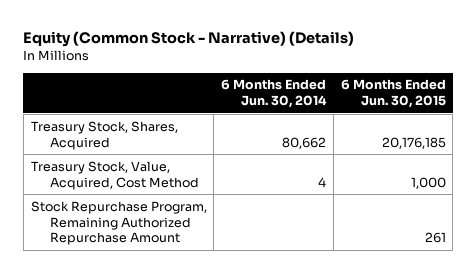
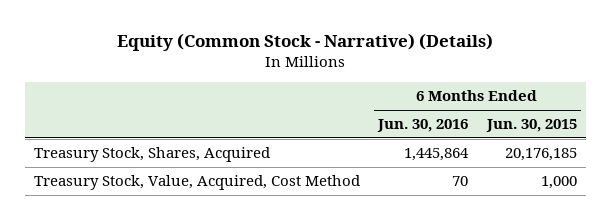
- | 6 Months Ended Jun. 30, 2014 | 6 Months Ended Jun. 30, 2015
+ | 6 Months Ended Jun. 30, 2016 | 6 Months Ended Jun. 30, 2015
- Stock Repurchase Program, Remaining Authorized Repurchase Amount | | 261

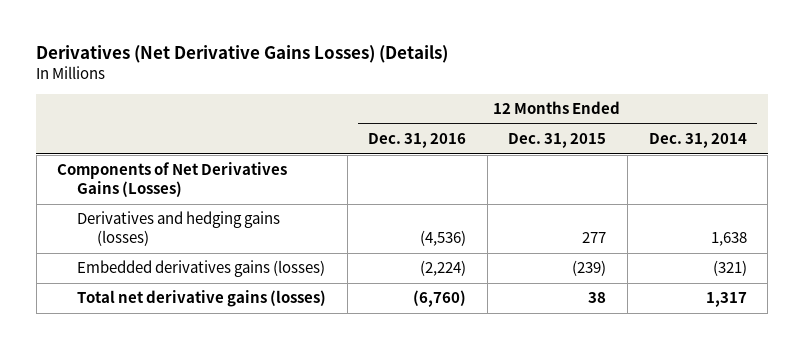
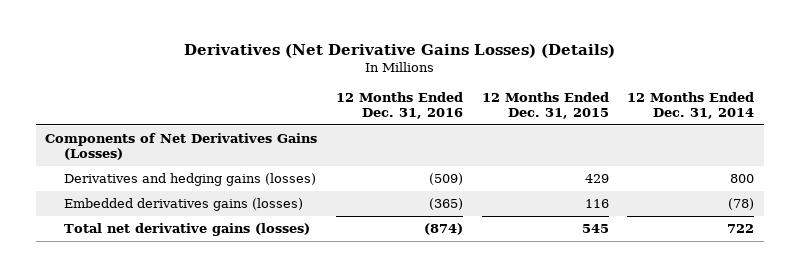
- Derivatives and hedging gains (losses) | (4,536) | 277 | 1,638
- Embedded derivatives gains (losses) | (2,224) | (239) | (321)
- Total net derivative gains (losses) | (6,760) | 38 | 1,317
+ Derivatives and hedging gains (losses) | (509) | 429 | 800
+ Embedded derivatives gains (losses) | (365) | 116 | (78)
+ Total net derivative gains (losses) | (874) | 545 | 722

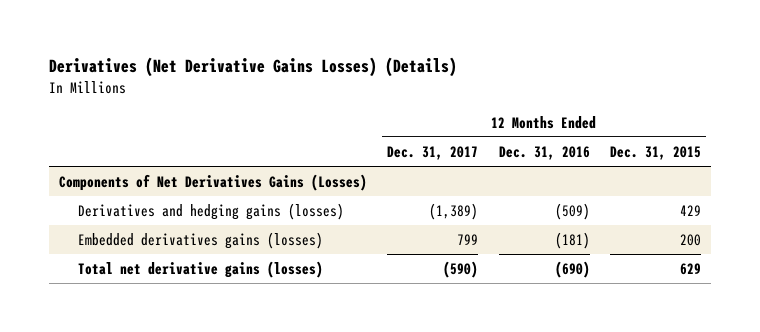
- | 12 Months Ended Dec. 31, 2016 | 12 Months Ended Dec. 31, 2015 | 12 Months Ended Dec. 31, 2014
+ | 12 Months Ended Dec. 31, 2017 | 12 Months Ended Dec. 31, 2016 | 12 Months Ended Dec. 31, 2015
- Embedded derivatives gains (losses) | (365) | 116 | (78)
- Total net derivative gains (losses) | (874) | 545 | 722
+ Embedded derivatives gains (losses) | 799 | (181) | 200
+ Total net derivative gains (losses) | (590) | (690) | 629

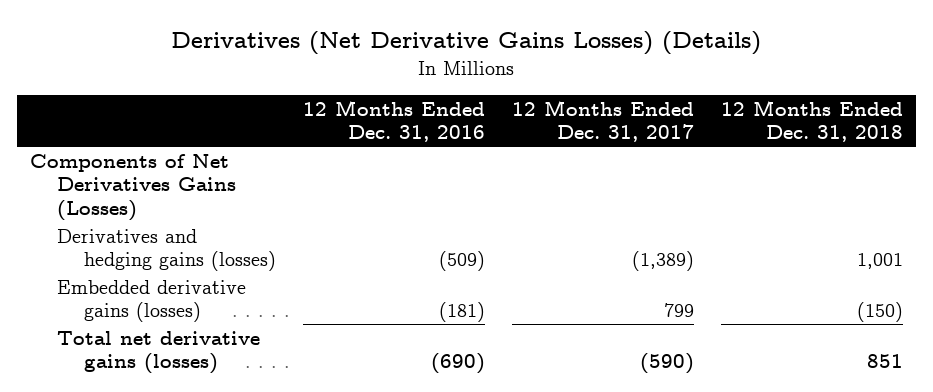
- | 12 Months Ended Dec. 31, 2017 | 12 Months Ended Dec. 31, 2016 | 12 Months Ended Dec. 31, 2015
+ | 12 Months Ended Dec. 31, 2016 | 12 Months Ended Dec. 31, 2017 | 12 Months Ended Dec. 31, 2018
- Embedded derivatives gains (losses) | 799 | (181) | 200
+ Embedded derivative gains (losses) | (181) | 799 | (150)

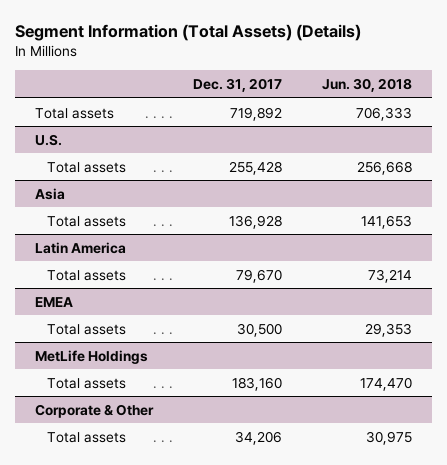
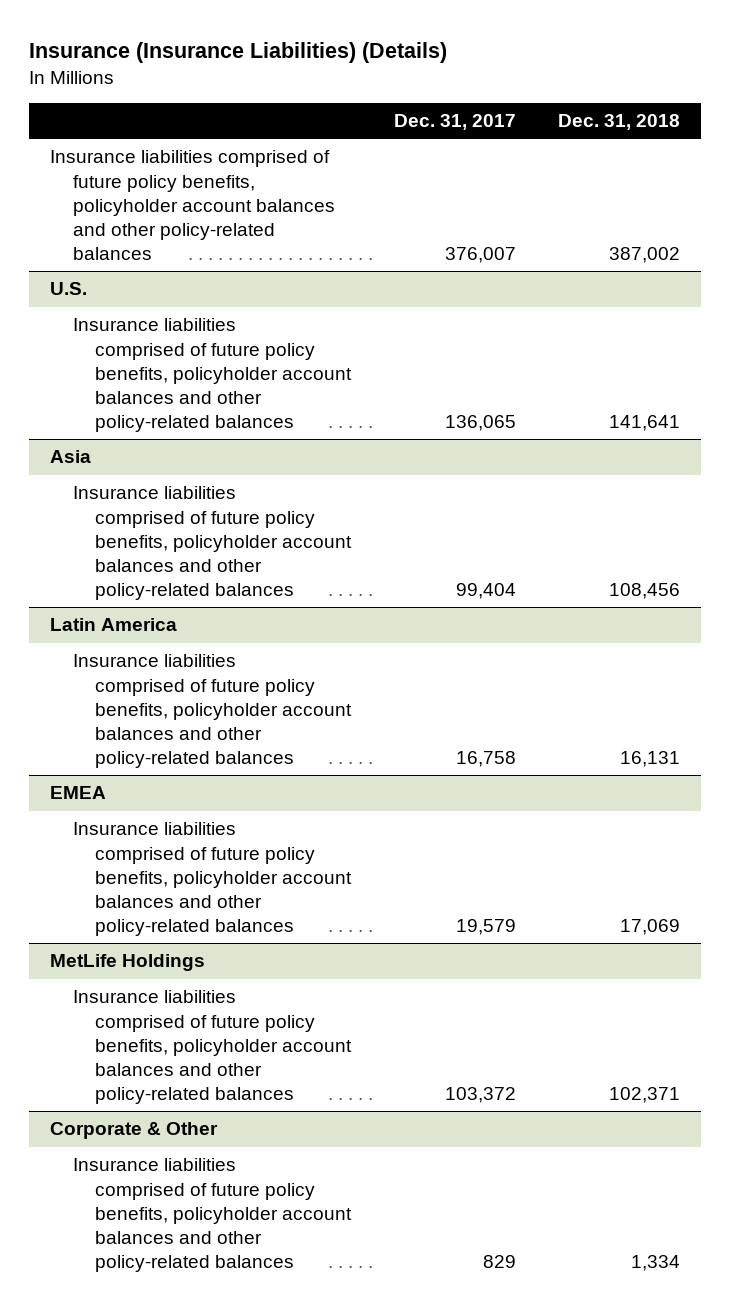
- Segment Information (Total Assets) (Details)
+ Insurance (Insurance Liabilities) (Details)
- | Dec. 31, 2017 | Jun. 30, 2018
+ | Dec. 31, 2017 | Dec. 31, 2018
- Total assets | 719,892 | 706,333
+ Insurance liabilities comprised of future policy benefits, policyholder account balances and other policy-related balances | 376,007 | 387,002
@ U.S.
- Total assets | 255,428 | 256,668
+ Insurance liabilities comprised of future policy benefits, policyholder account balances and other policy-related balances | 136,065 | 141,641
@ Asia
- Total assets | 136,928 | 141,653
+ Insurance liabilities comprised of future policy benefits, policyholder account balances and other policy-related balances | 99,404 | 108,456
@ Latin America
- Total assets | 79,670 | 73,214
+ Insurance liabilities comprised of future policy benefits, policyholder account balances and other policy-related balances | 16,758 | 16,131
@ EMEA
- Total assets | 30,500 | 29,353
+ Insurance liabilities comprised of future policy benefits, policyholder account balances and other policy-related balances | 19,579 | 17,069
@ MetLife Holdings
- Total assets | 183,160 | 174,470
+ Insurance liabilities comprised of future policy benefits, policyholder account balances and other policy-related balances | 103,372 | 102,371
@ Corporate & Other
- Total assets | 34,206 | 30,975
+ Insurance liabilities comprised of future policy benefits, policyholder account balances and other policy-related balances | 829 | 1,334

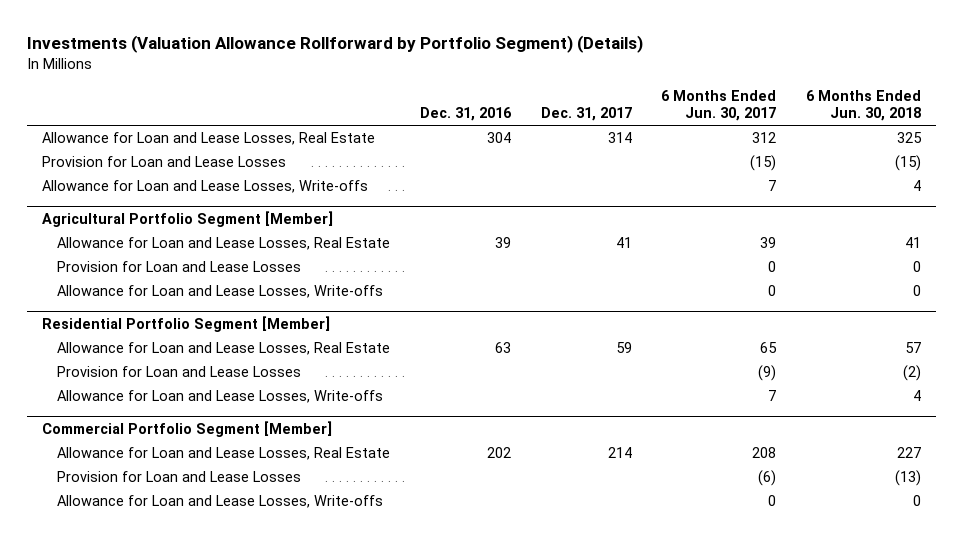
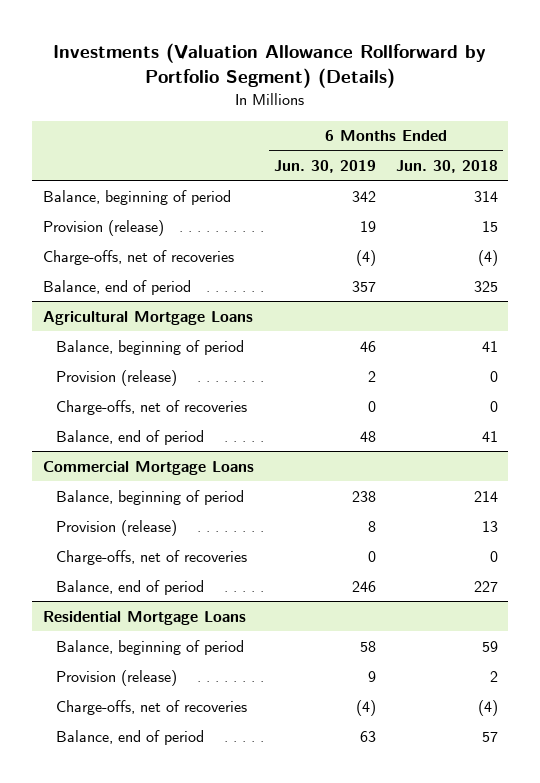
- | Dec. 31, 2016 | Dec. 31, 2017 | 6 Months Ended Jun. 30, 2017 | 6 Months Ended Jun. 30, 2018
+ | 6 Months Ended Jun. 30, 2019 | 6 Months Ended Jun. 30, 2018
- Allowance for Loan and Lease Losses, Real Estate | 304 | 314 | 312 | 325
- Provision for Loan and Lease Losses | | | (15) | (15)
- Allowance for Loan and Lease Losses, Write-offs | | | 7 | 4
- Agricultural Portfolio Segment [Member]
- Allowance for Loan and Lease Losses, Real Estate | 39 | 41 | 39 | 41
- Provision for Loan and Lease Losses | | | 0 | 0
- Allowance for Loan and Lease Losses, Write-offs | | | 0 | 0
- Residential Portfolio Segment [Member]
- Allowance for Loan and Lease Losses, Real Estate | 63 | 59 | 65 | 57
- Provision for Loan and Lease Losses | | | (9) | (2)
- Allowance for Loan and Lease Losses, Write-offs | | | 7 | 4
- Commercial Portfolio Segment [Member]
- Allowance for Loan and Lease Losses, Real Estate | 202 | 214 | 208 | 227
- Provision for Loan and Lease Losses | | | (6) | (13)
- Allowance for Loan and Lease Losses, Write-offs | | | 0 | 0
+ Balance, beginning of period | 342 | 314
+ Provision (release) | 19 | 15
+ Charge-offs, net of recoveries | (4) | (4)
+ Balance, end of period | 357 | 325
+ Agricultural Mortgage Loans
+ Balance, beginning of period | 46 | 41
+ Provision (release) | 2 | 0
+ Charge-offs, net of recoveries | 0 | 0
+ Balance, end of period | 48 | 41
+ Commercial Mortgage Loans
+ Balance, beginning of period | 238 | 214
+ Provision (release) | 8 | 13
+ Charge-offs, net of recoveries | 0 | 0
+ Balance, end of period | 246 | 227
+ Residential Mortgage Loans
+ Balance, beginning of period | 58 | 59
+ Provision (release) | 9 | 2
+ Charge-offs, net of recoveries | (4) | (4)
+ Balance, end of period | 63 | 57

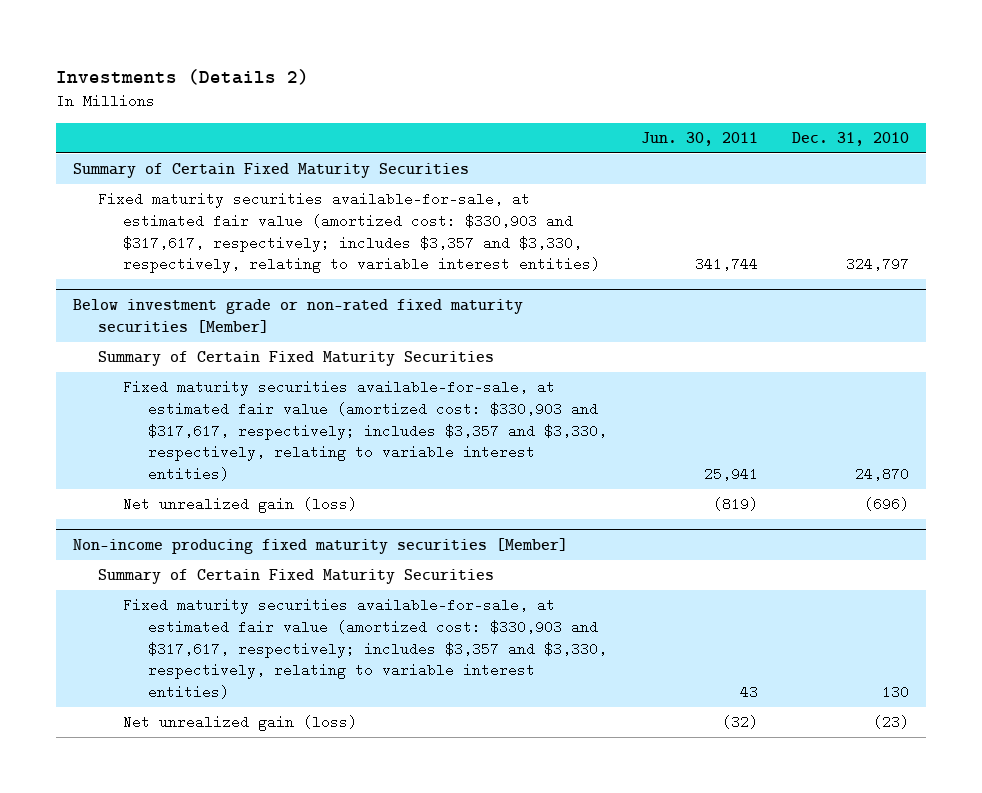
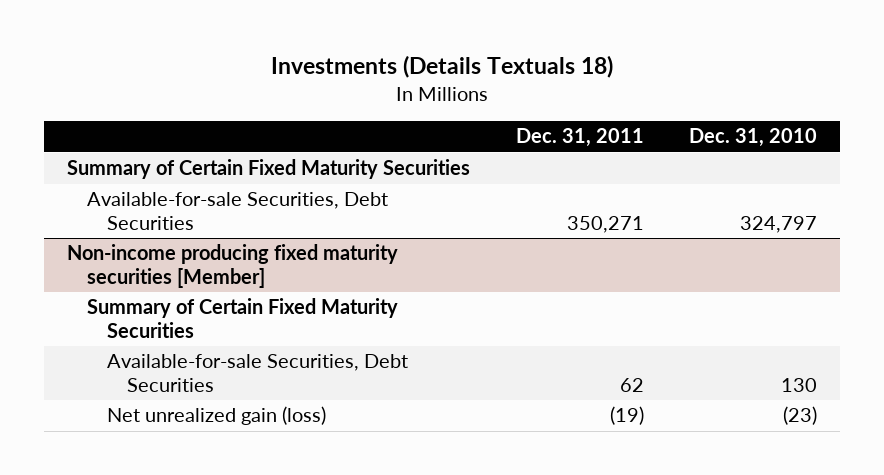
- Investments (Details 2)
+ Investments (Details Textuals 18)
- | Jun. 30, 2011 | Dec. 31, 2010
+ | Dec. 31, 2011 | Dec. 31, 2010
- Fixed maturity securities available-for-sale, at estimated fair value (amortized cost: $330,903 and $317,617, respectively; includes $3,357 and $3,330, respectively, relating to variable interest entities) | 341,744 | 324,797
- Below investment grade or non-rated fixed maturity securities [Member]
- Summary of Certain Fixed Maturity Securities
- Fixed maturity securities available-for-sale, at estimated fair value (amortized cost: $330,903 and $317,617, respectively; includes $3,357 and $3,330, respectively, relating to variable interest entities) | 25,941 | 24,870
- Net unrealized gain (loss) | (819) | (696)
+ Available-for-sale Securities, Debt Securities | 350,271 | 324,797
@ Non-income producing fixed maturity securities [Member]
- Fixed maturity securities available-for-sale, at estimated fair value (amortized cost: $330,903 and $317,617, respectively; includes $3,357 and $3,330, respectively, relating to variable interest entities) | 43 | 130
+ Available-for-sale Securities, Debt Securities | 62 | 130

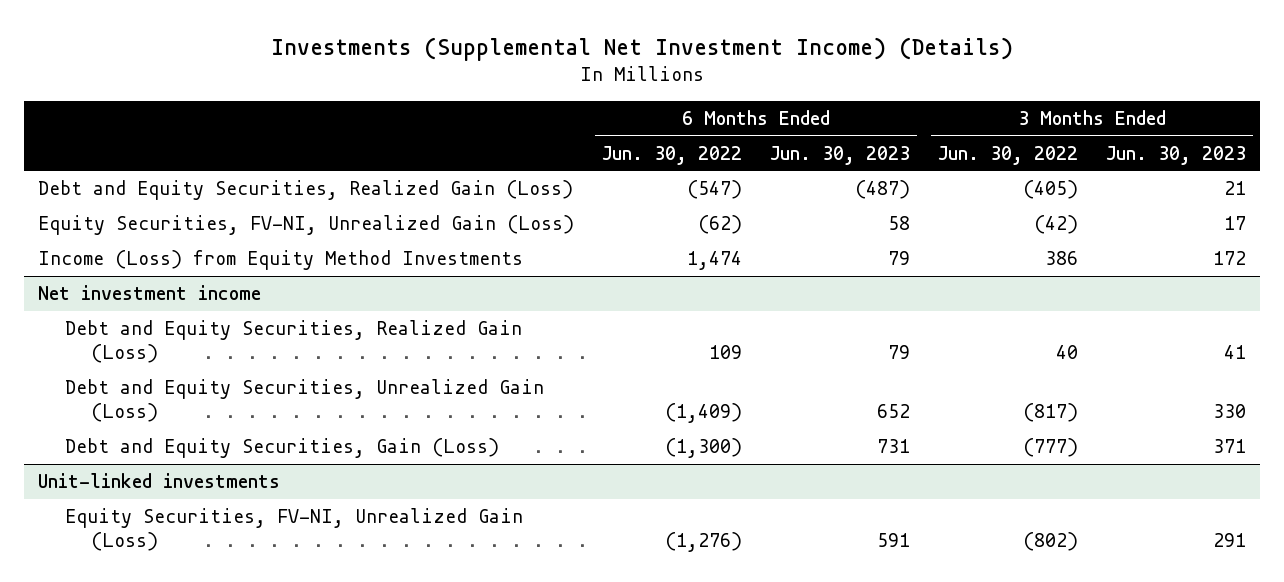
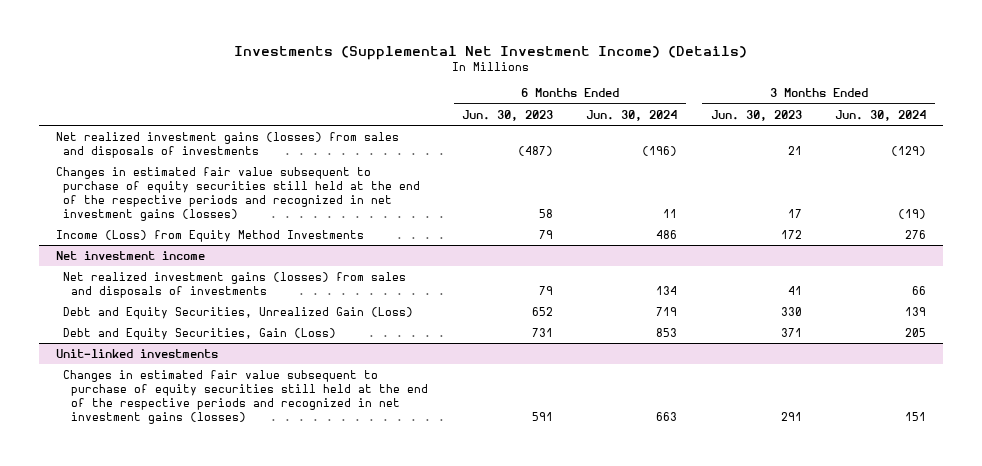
- | 6 Months Ended Jun. 30, 2022 | 6 Months Ended Jun. 30, 2023 | 3 Months Ended Jun. 30, 2022 | 3 Months Ended Jun. 30, 2023
+ | 6 Months Ended Jun. 30, 2023 | 6 Months Ended Jun. 30, 2024 | 3 Months Ended Jun. 30, 2023 | 3 Months Ended Jun. 30, 2024
- Debt and Equity Securities, Realized Gain (Loss) | (547) | (487) | (405) | 21
- Equity Securities, FV-NI, Unrealized Gain (Loss) | (62) | 58 | (42) | 17
+ Net realized investment gains (losses) from sales and disposals of investments | (487) | (196) | 21 | (129)
+ Changes in estimated fair value subsequent to purchase of equity securities still held at the end of the respective periods and recognized in net investment gains (losses) | 58 | 11 | 17 | (19)
@ Net investment income
- Debt and Equity Securities, Realized Gain (Loss) | 109 | 79 | 40 | 41
+ Net realized investment gains (losses) from sales and disposals of investments | 79 | 134 | 41 | 66
@ Unit-linked investments
- Equity Securities, FV-NI, Unrealized Gain (Loss) | (1,276) | 591 | (802) | 291
+ Changes in estimated fair value subsequent to purchase of equity securities still held at the end of the respective periods and recognized in net investment gains (losses) | 591 | 663 | 291 | 151

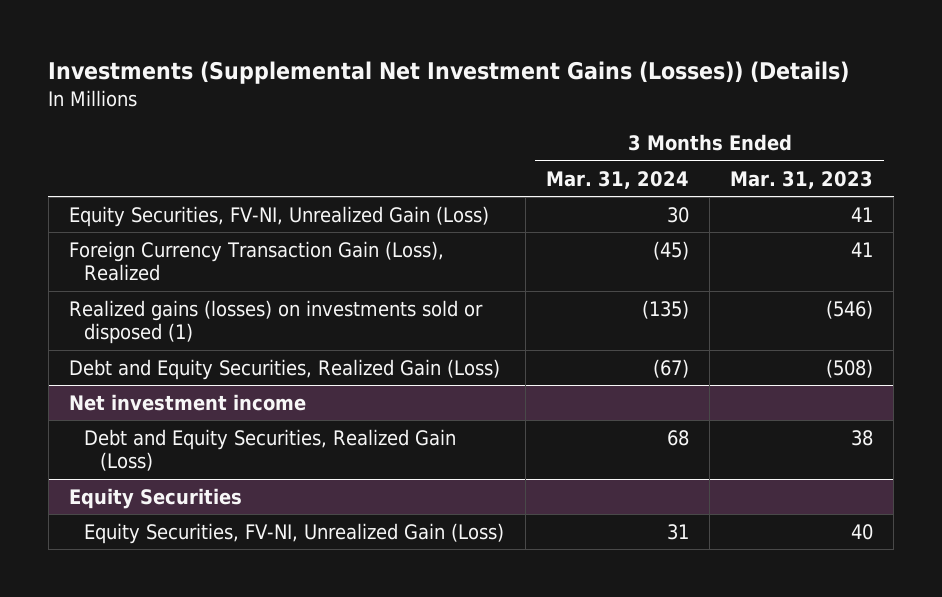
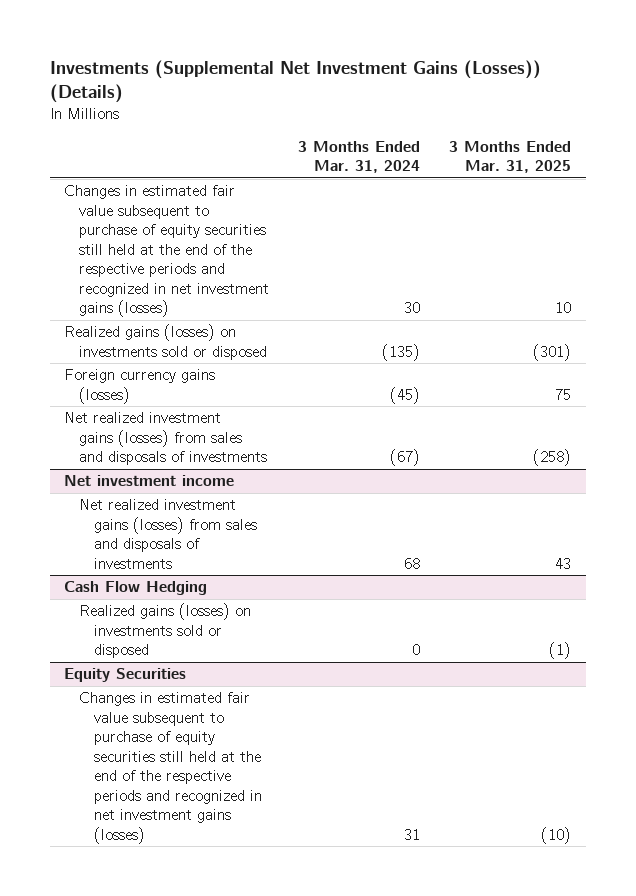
- | 3 Months Ended Mar. 31, 2024 | 3 Months Ended Mar. 31, 2023
+ | 3 Months Ended Mar. 31, 2024 | 3 Months Ended Mar. 31, 2025
- Equity Securities, FV-NI, Unrealized Gain (Loss) | 30 | 41
- Foreign Currency Transaction Gain (Loss), Realized | (45) | 41
- Realized gains (losses) on investments sold or disposed (1) | (135) | (546)
- Debt and Equity Securities, Realized Gain (Loss) | (67) | (508)
+ Changes in estimated fair value subsequent to purchase of equity securities still held at the end of the respective periods and recognized in net investment gains (losses) | 30 | 10
+ Realized gains (losses) on investments sold or disposed | (135) | (301)
+ Foreign currency gains (losses) | (45) | 75
+ Net realized investment gains (losses) from sales and disposals of investments | (67) | (258)
@ Net investment income
- Debt and Equity Securities, Realized Gain (Loss) | 68 | 38
+ Net realized investment gains (losses) from sales and disposals of investments | 68 | 43
+ Cash Flow Hedging
+ Realized gains (losses) on investments sold or disposed | 0 | (1)
@ Equity Securities
- Equity Securities, FV-NI, Unrealized Gain (Loss) | 31 | 40
+ Changes in estimated fair value subsequent to purchase of equity securities still held at the end of the respective periods and recognized in net investment gains (losses) | 31 | (10)

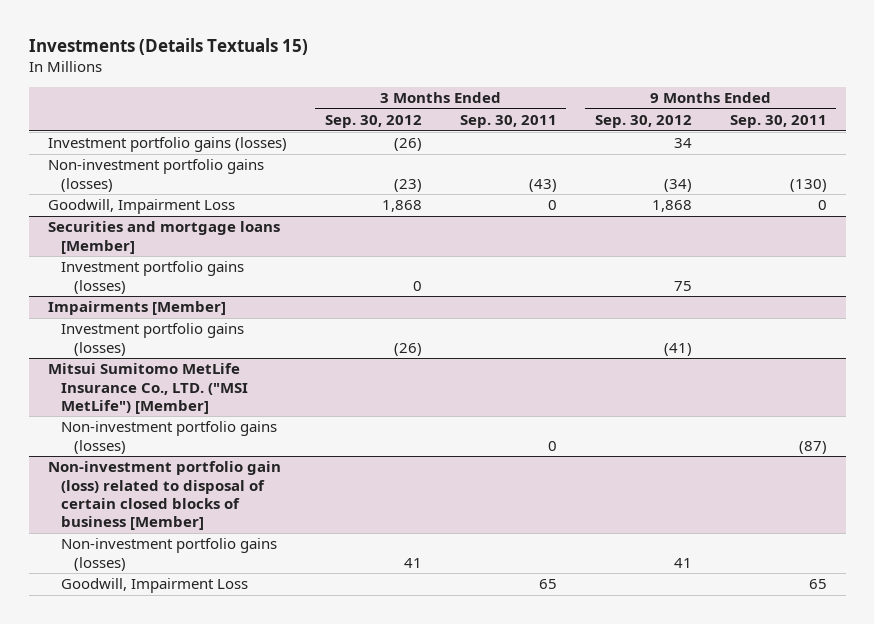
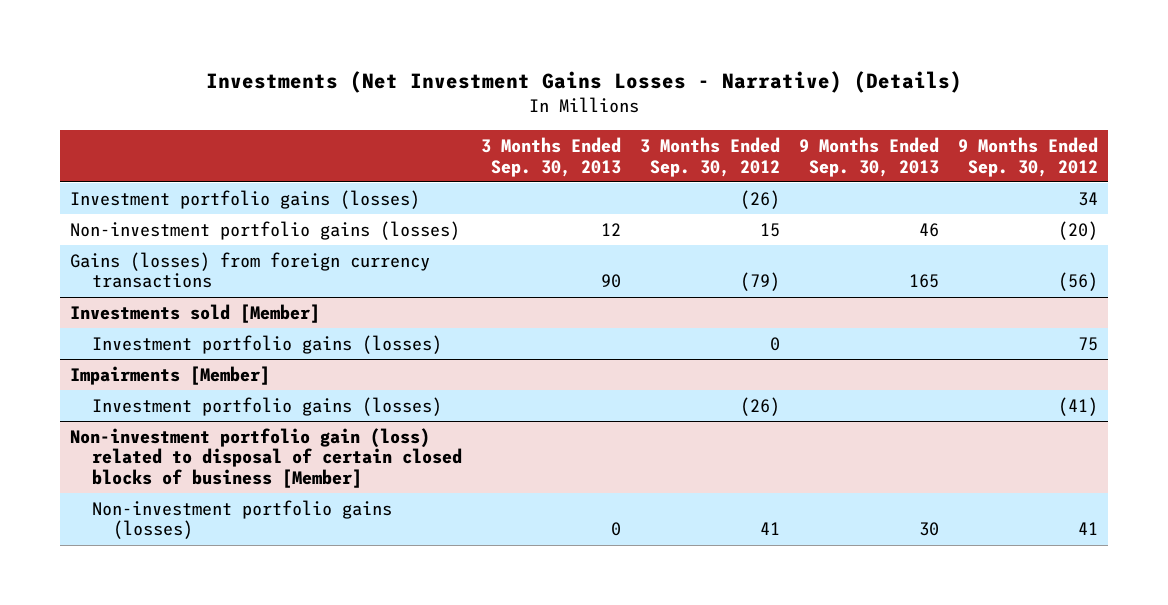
- Investments (Details Textuals 15)
+ Investments (Net Investment Gains Losses - Narrative) (Details)
- | 3 Months Ended Sep. 30, 2012 | 3 Months Ended Sep. 30, 2011 | 9 Months Ended Sep. 30, 2012 | 9 Months Ended Sep. 30, 2011
+ | 3 Months Ended Sep. 30, 2013 | 3 Months Ended Sep. 30, 2012 | 9 Months Ended Sep. 30, 2013 | 9 Months Ended Sep. 30, 2012
- Non-investment portfolio gains (losses) | (23) | (43) | (34) | (130)
- Goodwill, Impairment Loss | 1,868 | 0 | 1,868 | 0
- Securities and mortgage loans [Member]
+ Non-investment portfolio gains (losses) | 12 | 15 | 46 | (20)
+ Gains (losses) from foreign currency transactions | 90 | (79) | 165 | (56)
+ Investments sold [Member]
- Mitsui Sumitomo MetLife Insurance Co., LTD. ("MSI MetLife") [Member]
- Non-investment portfolio gains (losses) | | 0 | | (87)
@ Non-investment portfolio gain (loss) related to disposal of certain closed blocks of business [Member]
- Goodwill, Impairment Loss | | 65 | | 65

